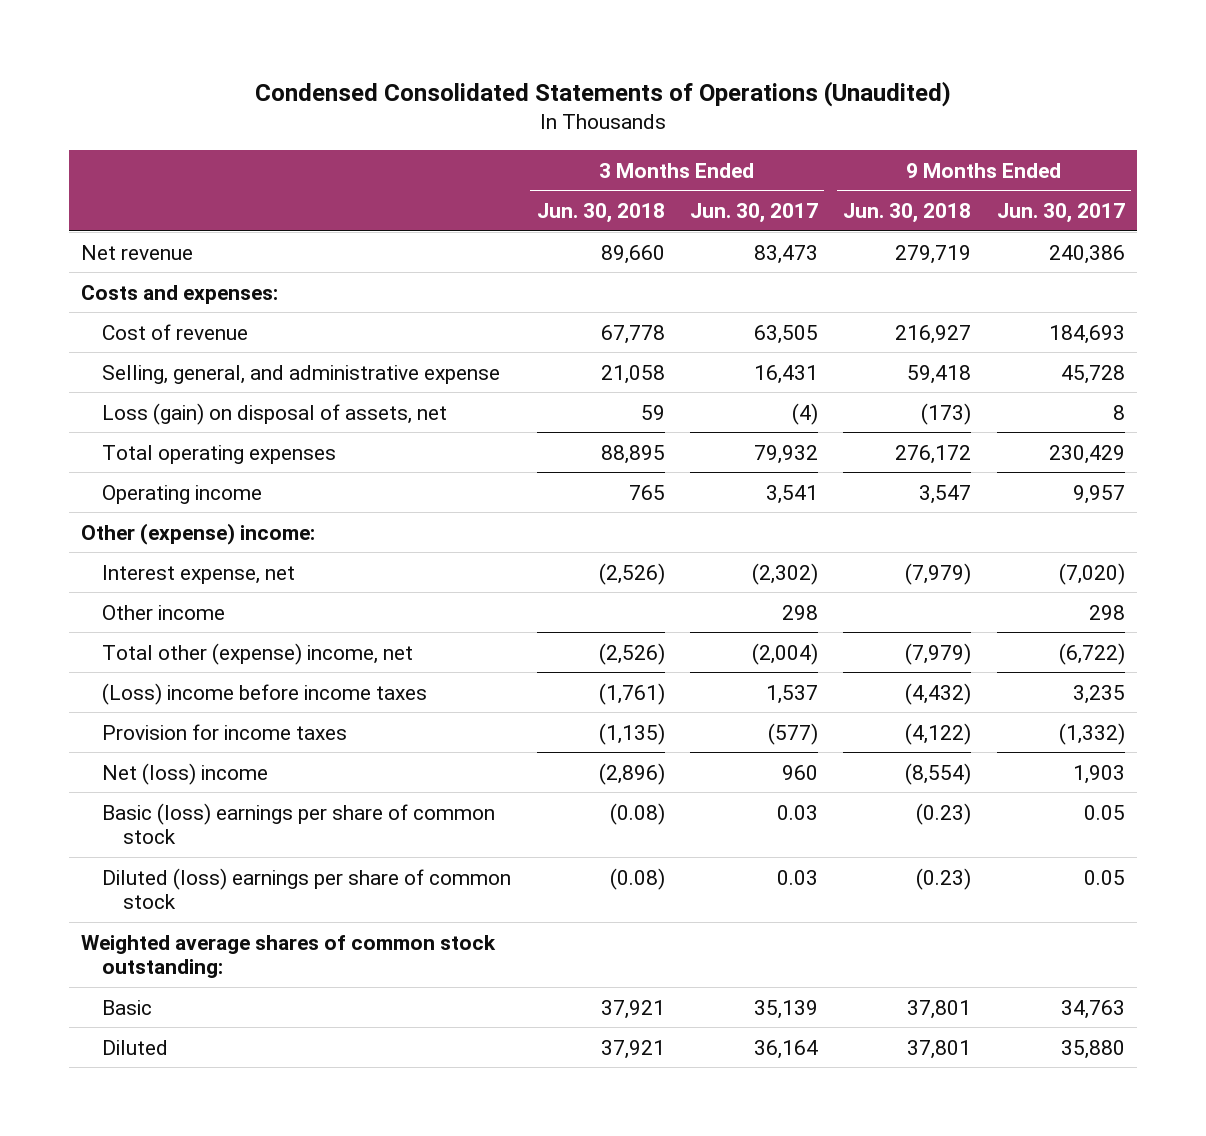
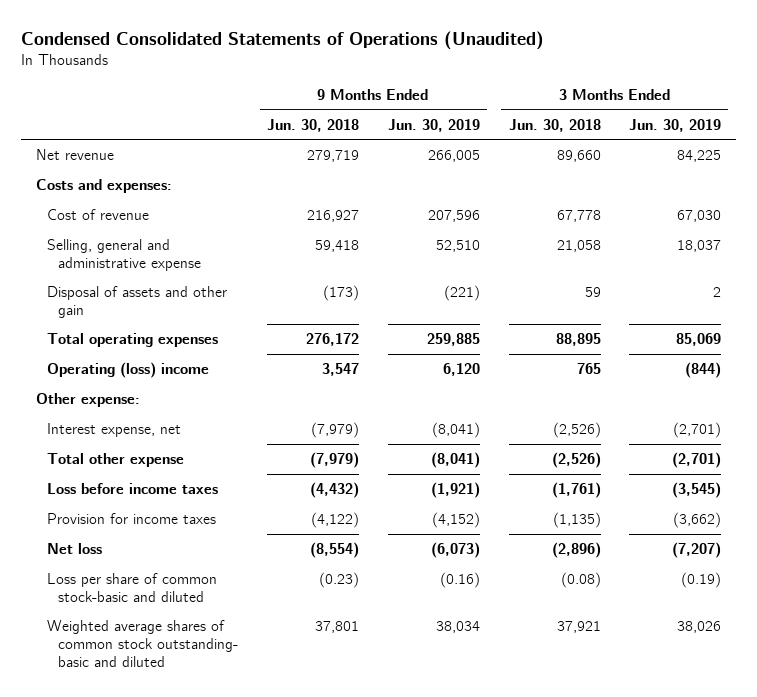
- | 3 Months Ended Jun. 30, 2018 | 3 Months Ended Jun. 30, 2017 | 9 Months Ended Jun. 30, 2018 | 9 Months Ended Jun. 30, 2017
+ | 9 Months Ended Jun. 30, 2018 | 9 Months Ended Jun. 30, 2019 | 3 Months Ended Jun. 30, 2018 | 3 Months Ended Jun. 30, 2019
- Selling, general, and administrative expense | 21,058 | 16,431 | 59,418 | 45,728
- Loss (gain) on disposal of assets, net | 59 | (4) | (173) | 8
+ Selling, general and administrative expense | 59,418 | 52,510 | 21,058 | 18,037
+ Disposal of assets and other gain | (173) | (221) | 59 | 2
- Operating income | 765 | 3,541 | 3,547 | 9,957
- Other (expense) income:
+ Operating (loss) income | 3,547 | 6,120 | 765 | (844)
+ Other expense:
- Other income | | 298 | | 298
- Total other (expense) income, net | (2,526) | (2,004) | (7,979) | (6,722)
- (Loss) income before income taxes | (1,761) | 1,537 | (4,432) | 3,235
+ Total other expense | (7,979) | (8,041) | (2,526) | (2,701)
+ Loss before income taxes | (4,432) | (1,921) | (1,761) | (3,545)
- Net (loss) income | (2,896) | 960 | (8,554) | 1,903
- Basic (loss) earnings per share of common stock | (0.08) | 0.03 | (0.23) | 0.05
- Diluted (loss) earnings per share of common stock | (0.08) | 0.03 | (0.23) | 0.05
- Weighted average shares of common stock outstanding:
- Basic | 37,921 | 35,139 | 37,801 | 34,763
- Diluted | 37,921 | 36,164 | 37,801 | 35,880
+ Net loss | (8,554) | (6,073) | (2,896) | (7,207)
+ Loss per share of common stock-basic and diluted | (0.23) | (0.16) | (0.08) | (0.19)
+ Weighted average shares of common stock outstanding- basic and diluted | 37,801 | 38,034 | 37,921 | 38,026

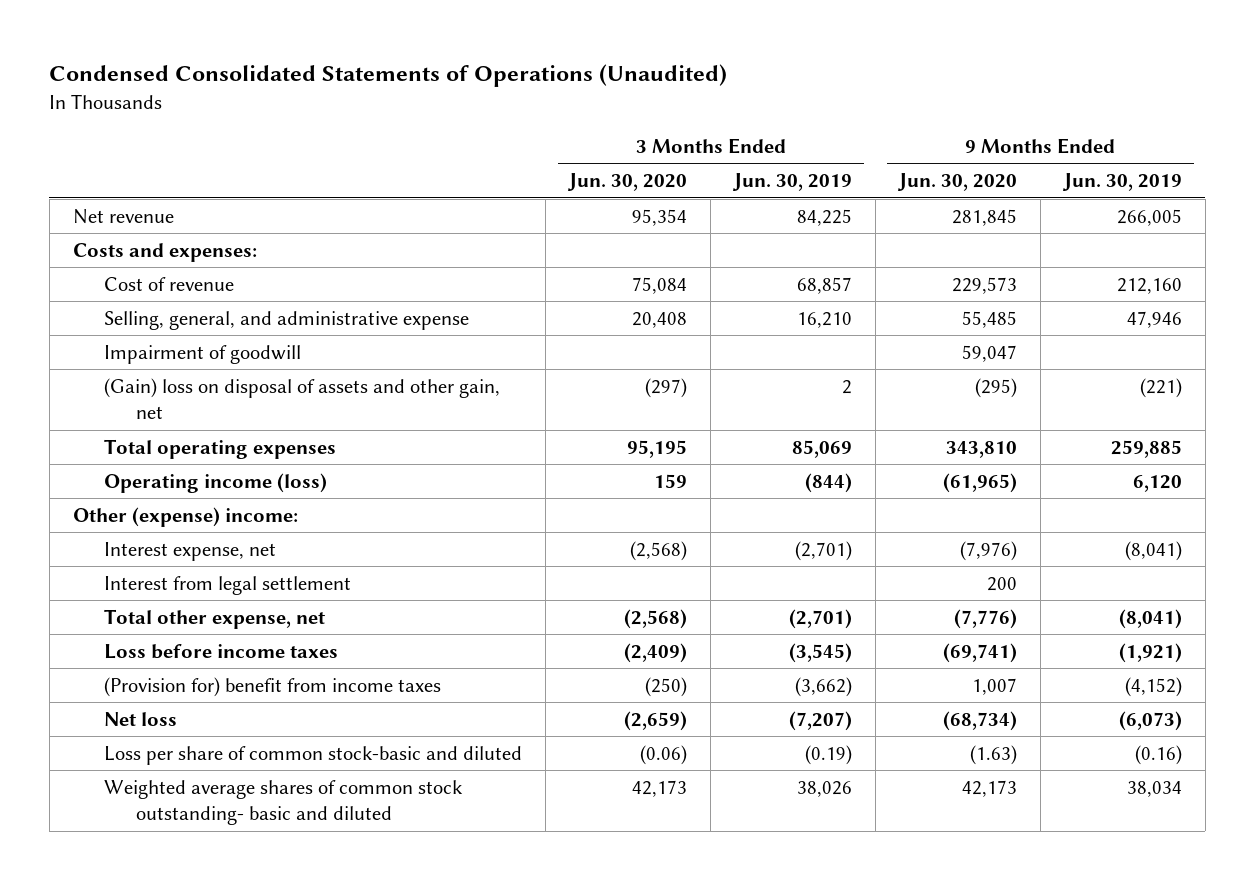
- | 9 Months Ended Jun. 30, 2018 | 9 Months Ended Jun. 30, 2019 | 3 Months Ended Jun. 30, 2018 | 3 Months Ended Jun. 30, 2019
+ | 3 Months Ended Jun. 30, 2020 | 3 Months Ended Jun. 30, 2019 | 9 Months Ended Jun. 30, 2020 | 9 Months Ended Jun. 30, 2019
- Cost of revenue | 216,927 | 207,596 | 67,778 | 67,030
- Selling, general and administrative expense | 59,418 | 52,510 | 21,058 | 18,037
- Disposal of assets and other gain | (173) | (221) | 59 | 2
+ Cost of revenue | 75,084 | 68,857 | 229,573 | 212,160
+ Selling, general, and administrative expense | 20,408 | 16,210 | 55,485 | 47,946
+ Impairment of goodwill | | | 59,047 |
+ (Gain) loss on disposal of assets and other gain, net | (297) | 2 | (295) | (221)
- Operating (loss) income | 3,547 | 6,120 | 765 | (844)
- Other expense:
+ Operating income (loss) | 159 | (844) | (61,965) | 6,120
+ Other (expense) income:
- Total other expense | (7,979) | (8,041) | (2,526) | (2,701)
+ Interest from legal settlement | | | 200 |
+ Total other expense, net | (2,568) | (2,701) | (7,776) | (8,041)
- Provision for income taxes | (4,122) | (4,152) | (1,135) | (3,662)
+ (Provision for) benefit from income taxes | (250) | (3,662) | 1,007 | (4,152)

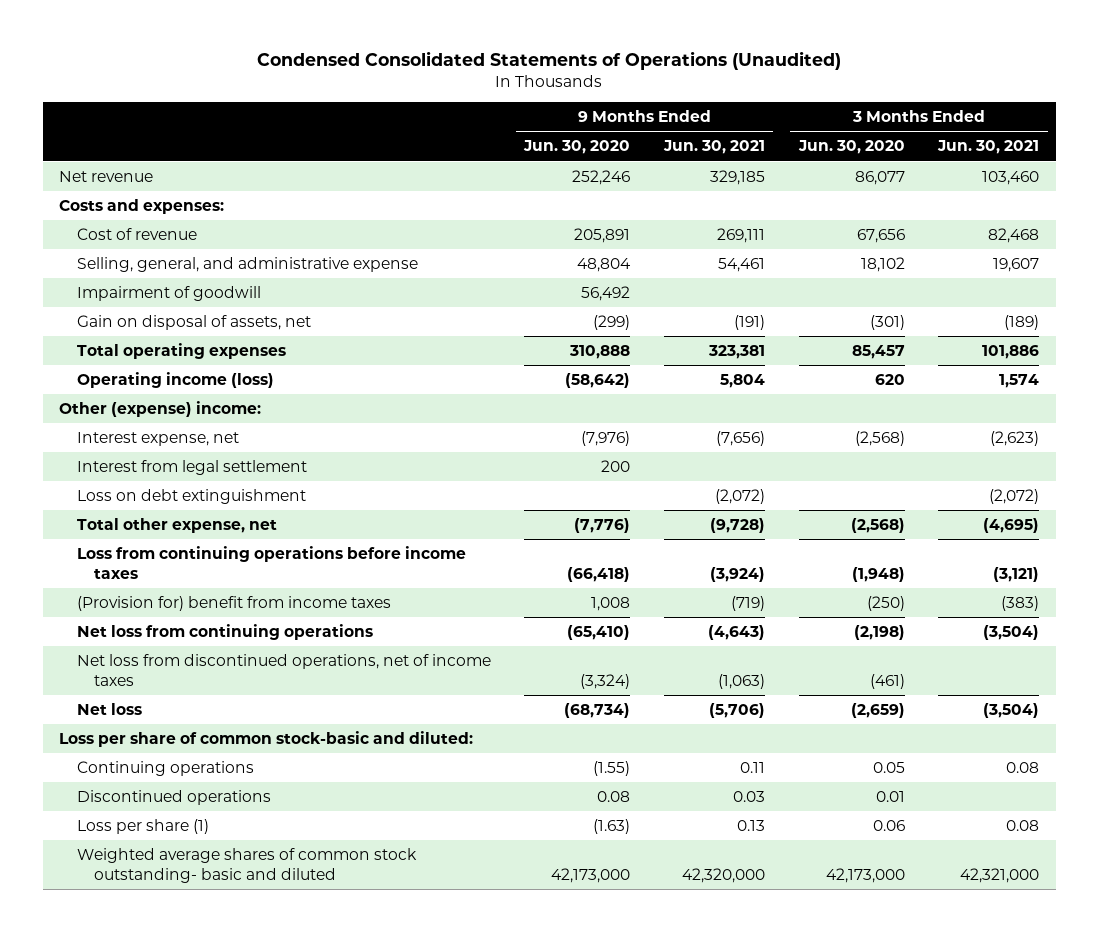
- | 3 Months Ended Jun. 30, 2020 | 3 Months Ended Jun. 30, 2019 | 9 Months Ended Jun. 30, 2020 | 9 Months Ended Jun. 30, 2019
+ | 9 Months Ended Jun. 30, 2020 | 9 Months Ended Jun. 30, 2021 | 3 Months Ended Jun. 30, 2020 | 3 Months Ended Jun. 30, 2021
- Net revenue | 95,354 | 84,225 | 281,845 | 266,005
+ Net revenue | 252,246 | 329,185 | 86,077 | 103,460
- Cost of revenue | 75,084 | 68,857 | 229,573 | 212,160
- Selling, general, and administrative expense | 20,408 | 16,210 | 55,485 | 47,946
- Impairment of goodwill | | | 59,047 |
- (Gain) loss on disposal of assets and other gain, net | (297) | 2 | (295) | (221)
- Total operating expenses | 95,195 | 85,069 | 343,810 | 259,885
- Operating income (loss) | 159 | (844) | (61,965) | 6,120
+ Cost of revenue | 205,891 | 269,111 | 67,656 | 82,468
+ Selling, general, and administrative expense | 48,804 | 54,461 | 18,102 | 19,607
+ Impairment of goodwill | 56,492 | | |
+ Gain on disposal of assets, net | (299) | (191) | (301) | (189)
+ Total operating expenses | 310,888 | 323,381 | 85,457 | 101,886
+ Operating income (loss) | (58,642) | 5,804 | 620 | 1,574
+ Loss on debt extinguishment | | (2,072) | | (2,072)
- Loss before income taxes | (2,409) | (3,545) | (69,741) | (1,921)
- (Provision for) benefit from income taxes | (250) | (3,662) | 1,007 | (4,152)
+ Loss from continuing operations before income taxes | (66,418) | (3,924) | (1,948) | (3,121)
+ (Provision for) benefit from income taxes | 1,008 | (719) | (250) | (383)
+ Net loss from continuing operations | (65,410) | (4,643) | (2,198) | (3,504)
+ Net loss from discontinued operations, net of income taxes | (3,324) | (1,063) | (461) |
- Loss per share of common stock-basic and diluted | (0.06) | (0.19) | (1.63) | (0.16)
- Weighted average shares of common stock outstanding- basic and diluted | 42,173 | 38,026 | 42,173 | 38,034
+ Loss per share of common stock-basic and diluted:
+ Continuing operations | (1.55) | 0.11 | 0.05 | 0.08
+ Discontinued operations | 0.08 | 0.03 | 0.01 |
+ Loss per share (1) | (1.63) | 0.13 | 0.06 | 0.08
+ Weighted average shares of common stock outstanding- basic and diluted | 42,173,000 | 42,320,000 | 42,173,000 | 42,321,000

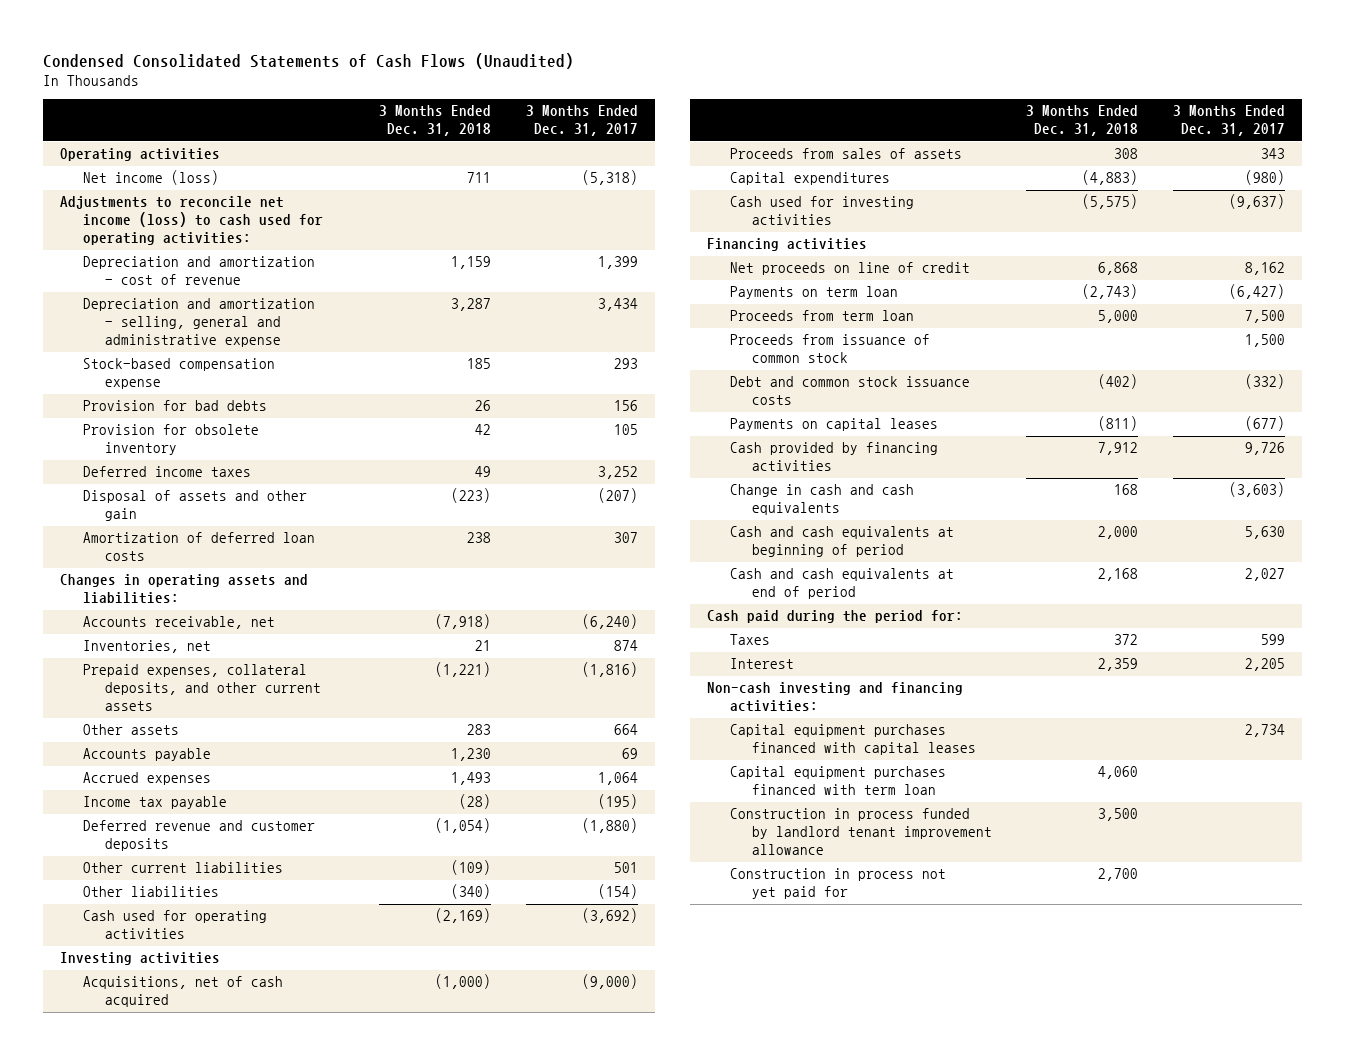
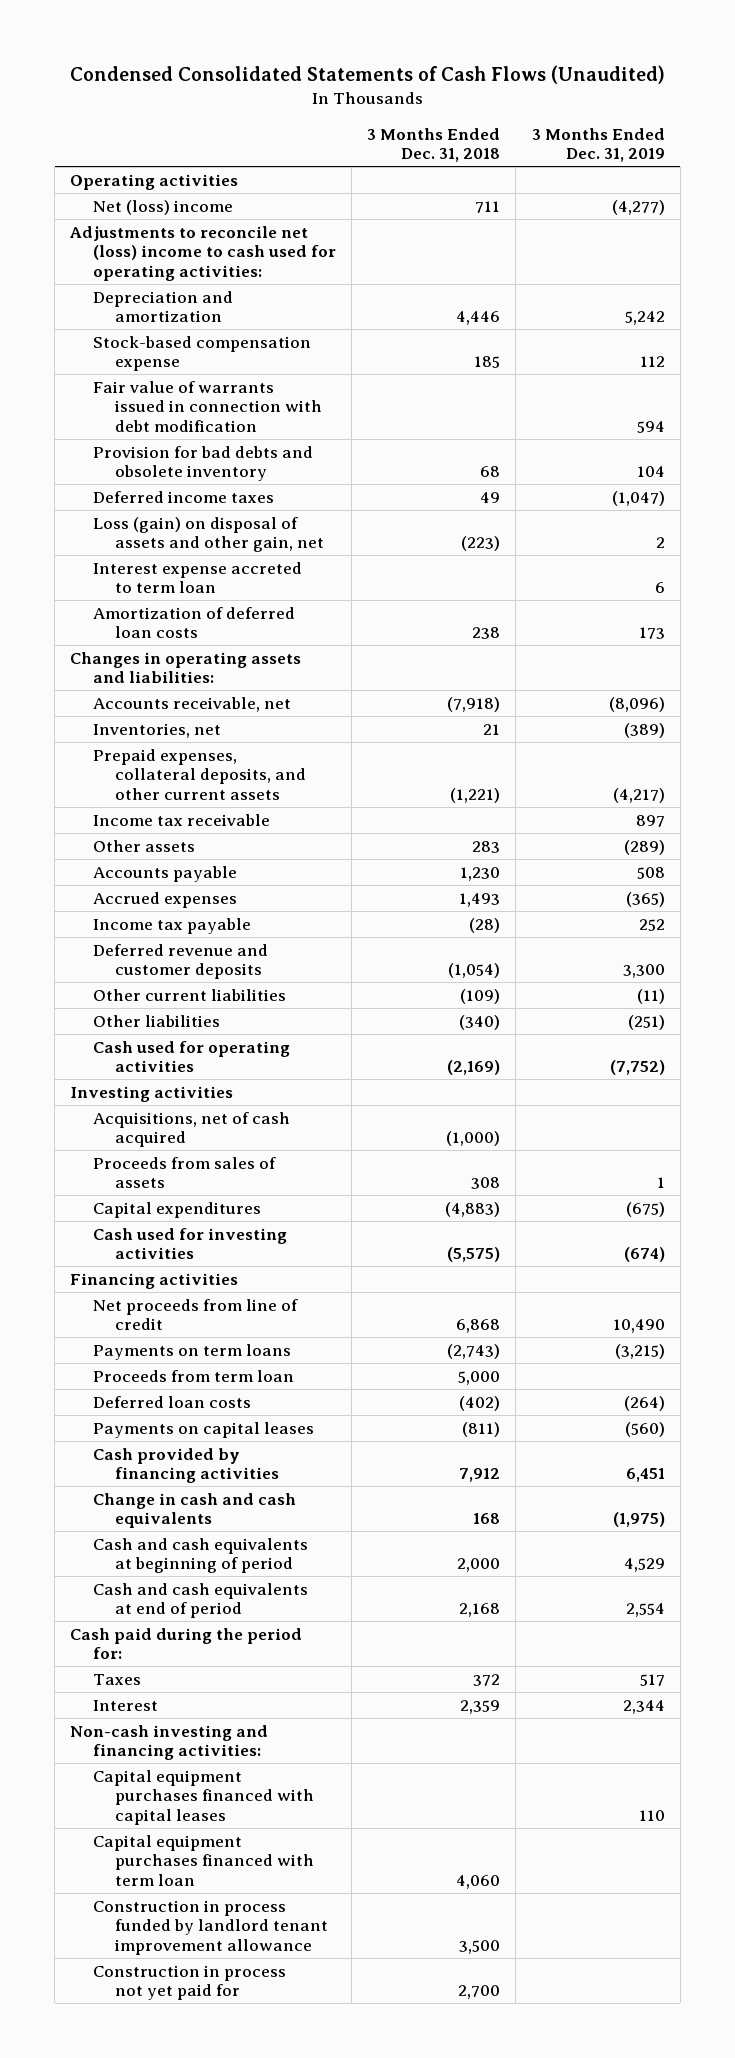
- | 3 Months Ended Dec. 31, 2018 | 3 Months Ended Dec. 31, 2017
+ | 3 Months Ended Dec. 31, 2018 | 3 Months Ended Dec. 31, 2019
- Net income (loss) | 711 | (5,318)
- Adjustments to reconcile net income (loss) to cash used for operating activities:
- Depreciation and amortization - cost of revenue | 1,159 | 1,399
- Depreciation and amortization - selling, general and administrative expense | 3,287 | 3,434
+ Net (loss) income | 711 | (4,277)
+ Adjustments to reconcile net (loss) income to cash used for operating activities:
+ Depreciation and amortization | 4,446 | 5,242
- Provision for bad debts | 26 | 156
- Provision for obsolete inventory | 42 | 105
+ Fair value of warrants issued in connection with debt modification | | 594
+ Provision for bad debts and obsolete inventory | 68 | 104
- Disposal of assets and other gain | (223) | (207)
+ Loss (gain) on disposal of assets and other gain, net | (223) | 2
+ Interest expense accreted to term loan | | 6
+ Income tax receivable | | 897
- Net proceeds on line of credit | 6,868 | 8,162
- Payments on term loan | (2,743) | (6,427)
+ Net proceeds from line of credit | 6,868 | 10,490
+ Payments on term loans | (2,743) | (3,215)
- Proceeds from issuance of common stock | | 1,500
- Debt and common stock issuance costs | (402) | (332)
+ Deferred loan costs | (402) | (264)

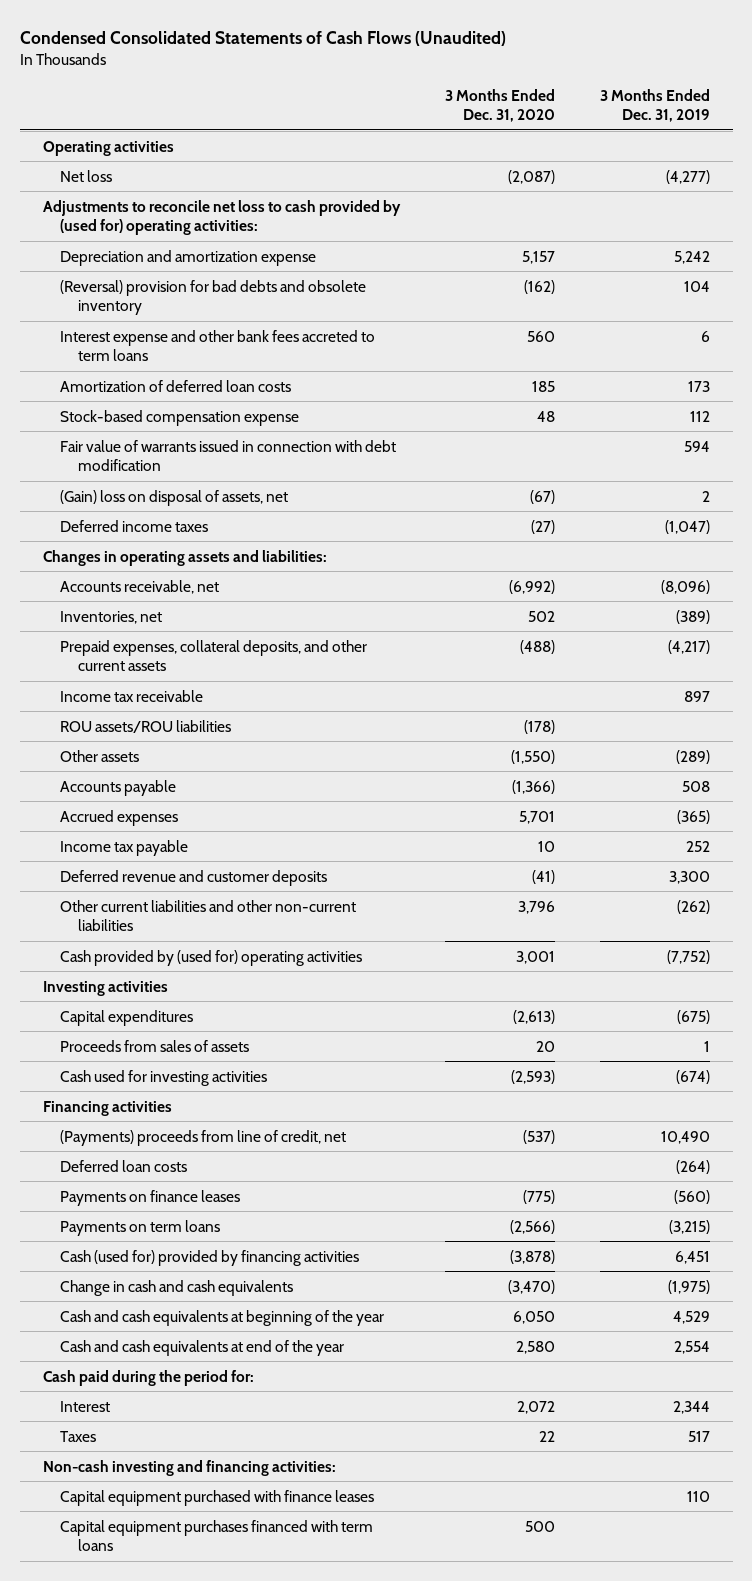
- | 3 Months Ended Dec. 31, 2018 | 3 Months Ended Dec. 31, 2019
+ | 3 Months Ended Dec. 31, 2020 | 3 Months Ended Dec. 31, 2019
- Net (loss) income | 711 | (4,277)
- Adjustments to reconcile net (loss) income to cash used for operating activities:
- Depreciation and amortization | 4,446 | 5,242
+ Net loss | (2,087) | (4,277)
+ Adjustments to reconcile net loss to cash provided by (used for) operating activities:
+ Depreciation and amortization expense | 5,157 | 5,242
+ (Reversal) provision for bad debts and obsolete inventory | (162) | 104
+ Interest expense and other bank fees accreted to term loans | 560 | 6
moved up: Amortization of deferred loan costs | 185 | 173
- Provision for bad debts and obsolete inventory | 68 | 104
+ (Gain) loss on disposal of assets, net | (67) | 2
- Loss (gain) on disposal of assets and other gain, net | (223) | 2
- Interest expense accreted to term loan | | 6
+ ROU assets/ROU liabilities | (178) |
- Other current liabilities | (109) | (11)
- Other liabilities | (340) | (251)
- Cash used for operating activities | (2,169) | (7,752)
+ Other current liabilities and other non-current liabilities | 3,796 | (262)
+ Cash provided by (used for) operating activities | 3,001 | (7,752)
- Acquisitions, net of cash acquired | (1,000) |
moved down: Proceeds from sales of assets | 20 | 1
- Net proceeds from line of credit | 6,868 | 10,490
- Proceeds from term loan | 5,000 |
+ (Payments) proceeds from line of credit, net | (537) | 10,490
- Payments on capital leases | (811) | (560)
- Cash provided by financing activities | 7,912 | 6,451
+ Payments on finance leases | (775) | (560)
moved down: Payments on term loans | (2,566) | (3,215)
+ Cash (used for) provided by financing activities | (3,878) | 6,451
- Cash and cash equivalents at beginning of period | 2,000 | 4,529
- Cash and cash equivalents at end of period | 2,168 | 2,554
+ Cash and cash equivalents at beginning of the year | 6,050 | 4,529
+ Cash and cash equivalents at end of the year | 2,580 | 2,554
moved down: Taxes | 22 | 517
- Capital equipment purchases financed with capital leases | | 110
- Capital equipment purchases financed with term loan | 4,060 |
- Construction in process funded by landlord tenant improvement allowance | 3,500 |
- Construction in process not yet paid for | 2,700 |
+ Capital equipment purchased with finance leases | | 110
+ Capital equipment purchases financed with term loans | 500 |

